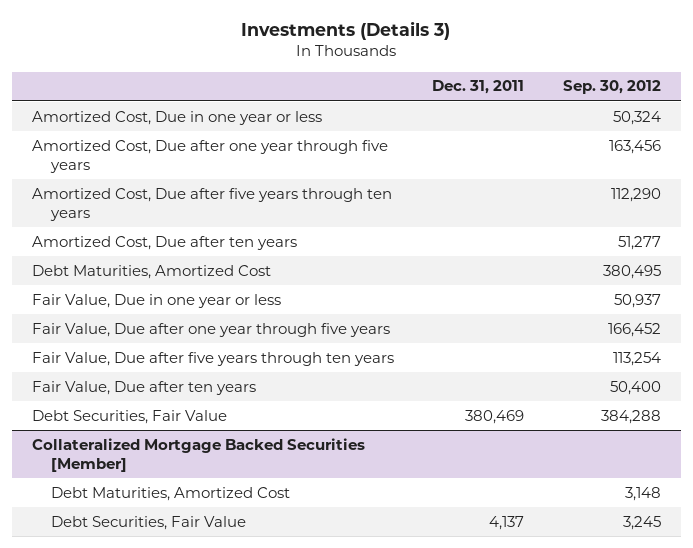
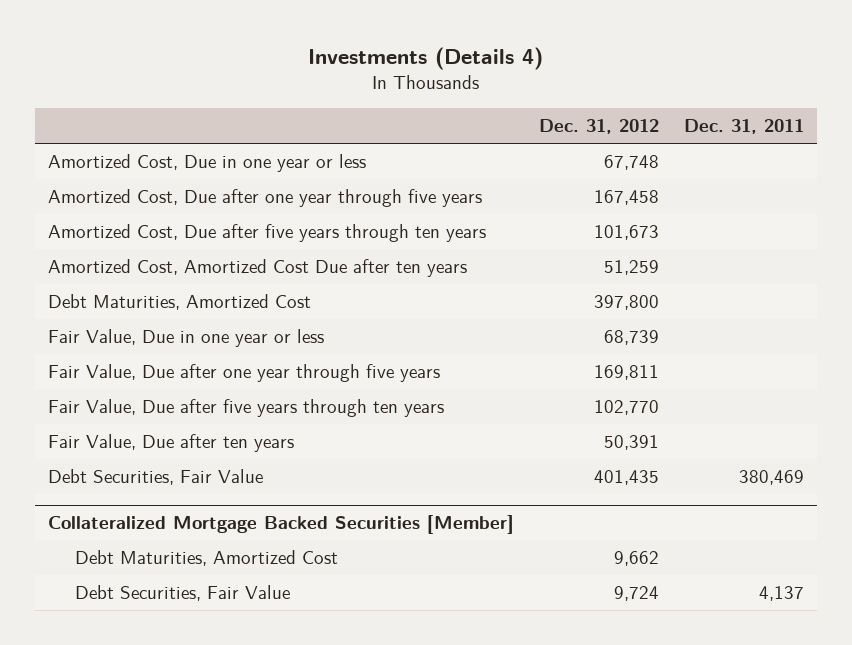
- Investments (Details 3)
+ Investments (Details 4)
- | Dec. 31, 2011 | Sep. 30, 2012
+ | Dec. 31, 2012 | Dec. 31, 2011
- Amortized Cost, Due after ten years | | 51,277
+ Amortized Cost, Amortized Cost Due after ten years | 51,259 |

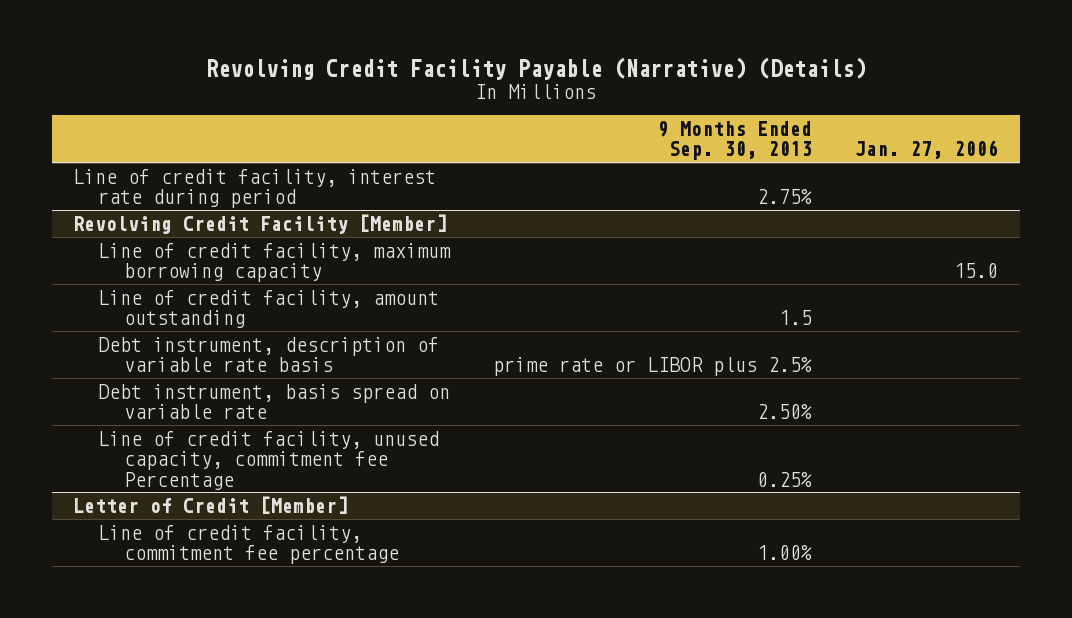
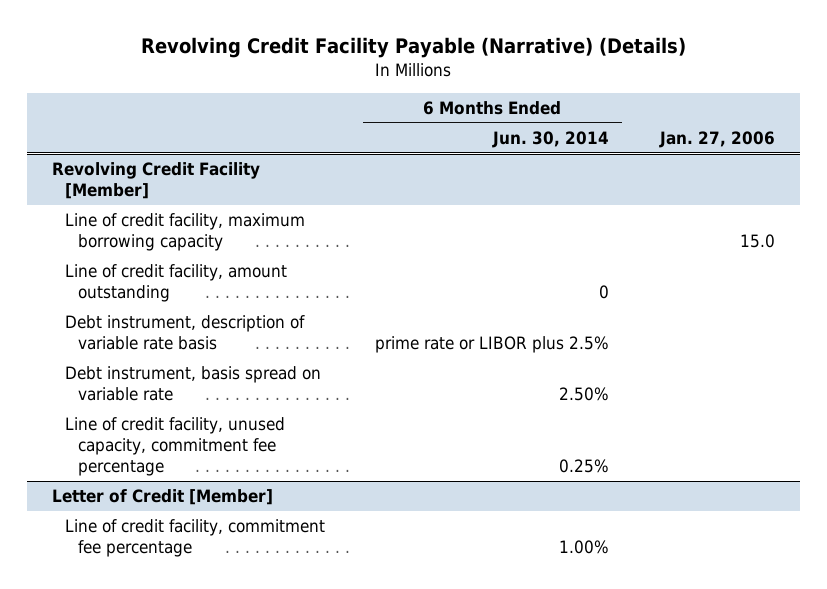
- | 9 Months Ended Sep. 30, 2013 | Jan. 27, 2006
+ | 6 Months Ended Jun. 30, 2014 | Jan. 27, 2006
- Line of credit facility, interest rate during period | 2.75% |
@ Revolving Credit Facility [Member]
- Line of credit facility, unused capacity, commitment fee Percentage | 0.25% |
+ Line of credit facility, unused capacity, commitment fee percentage | 0.25% |

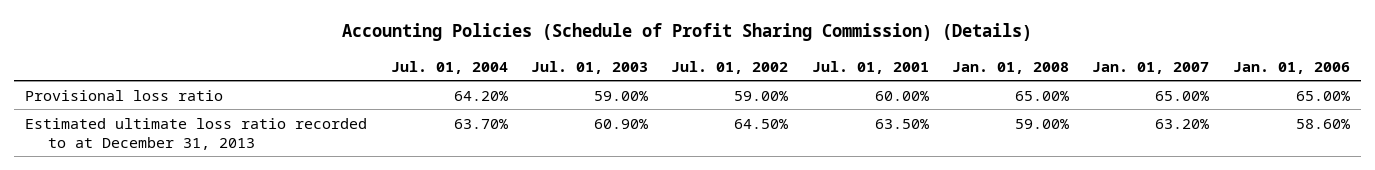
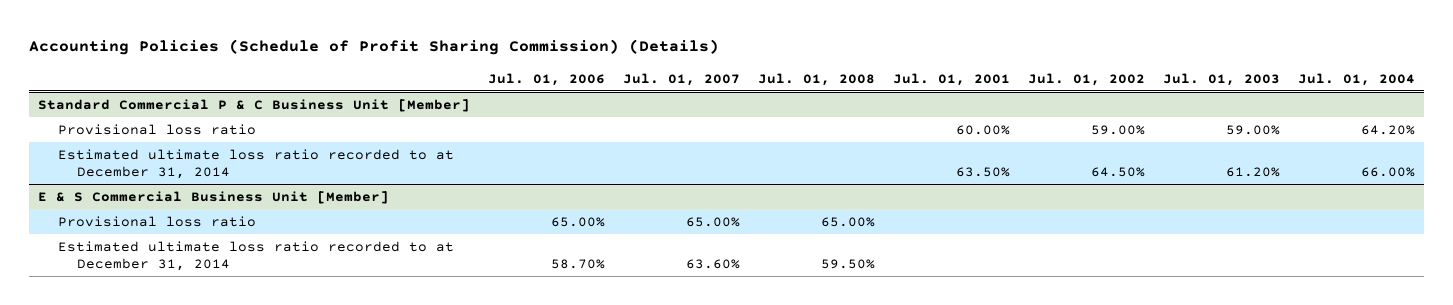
- | Jul. 01, 2004 | Jul. 01, 2003 | Jul. 01, 2002 | Jul. 01, 2001 | Jan. 01, 2008 | Jan. 01, 2007 | Jan. 01, 2006
+ | Jul. 01, 2006 | Jul. 01, 2007 | Jul. 01, 2008 | Jul. 01, 2001 | Jul. 01, 2002 | Jul. 01, 2003 | Jul. 01, 2004
+ Standard Commercial P & C Business Unit [Member]
- Estimated ultimate loss ratio recorded to at December 31, 2013 | 63.70% | 60.90% | 64.50% | 63.50% | 59.00% | 63.20% | 58.60%
+ Estimated ultimate loss ratio recorded to at December 31, 2014 | | | | 63.50% | 64.50% | 61.20% | 66.00%
+ E & S Commercial Business Unit [Member]
+ Provisional loss ratio | 65.00% | 65.00% | 65.00% | | | |
+ Estimated ultimate loss ratio recorded to at December 31, 2014 | 58.70% | 63.60% | 59.50% | | | |

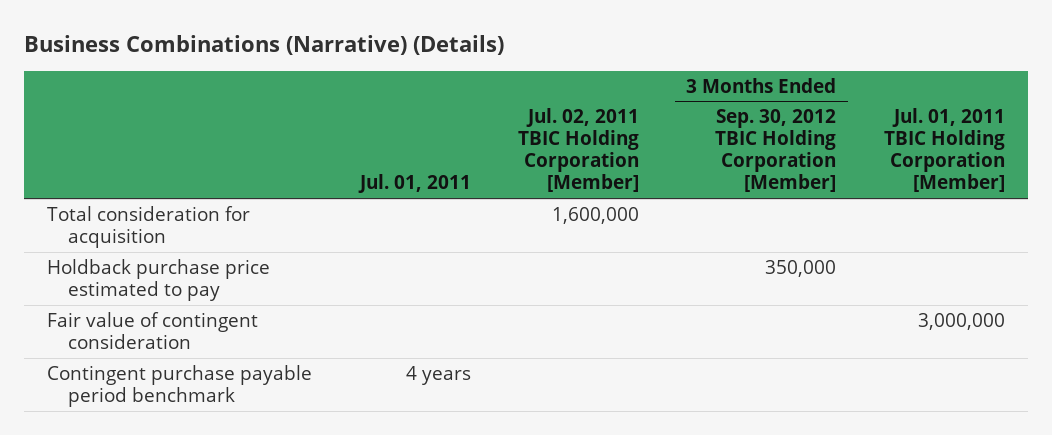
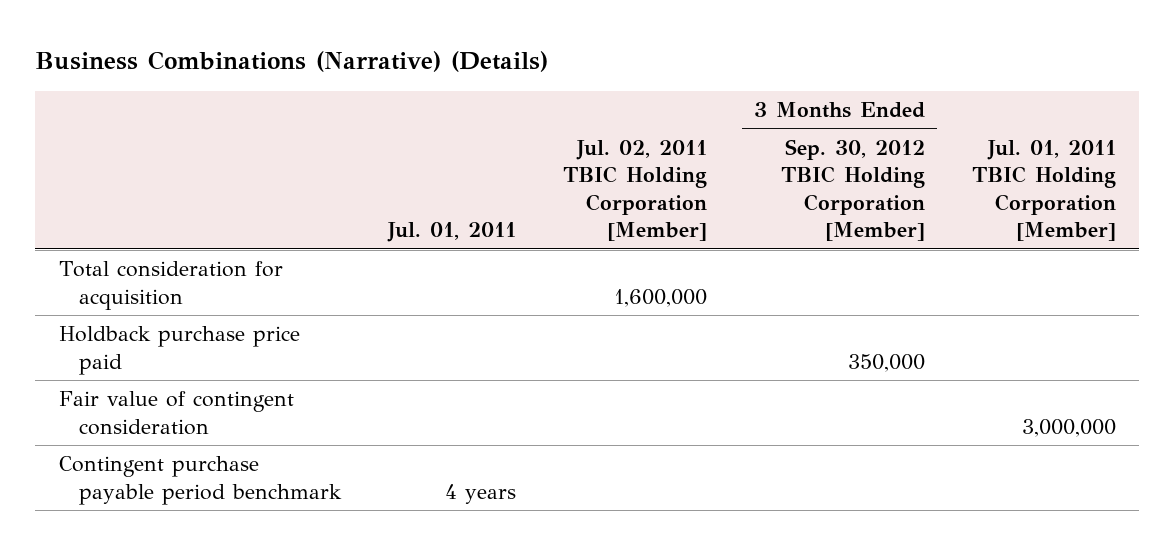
- Holdback purchase price estimated to pay | | | 350,000 |
+ Holdback purchase price paid | | | 350,000 |

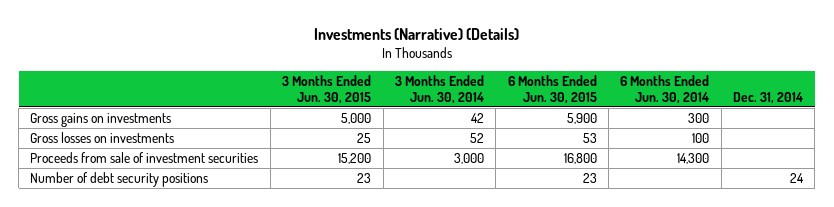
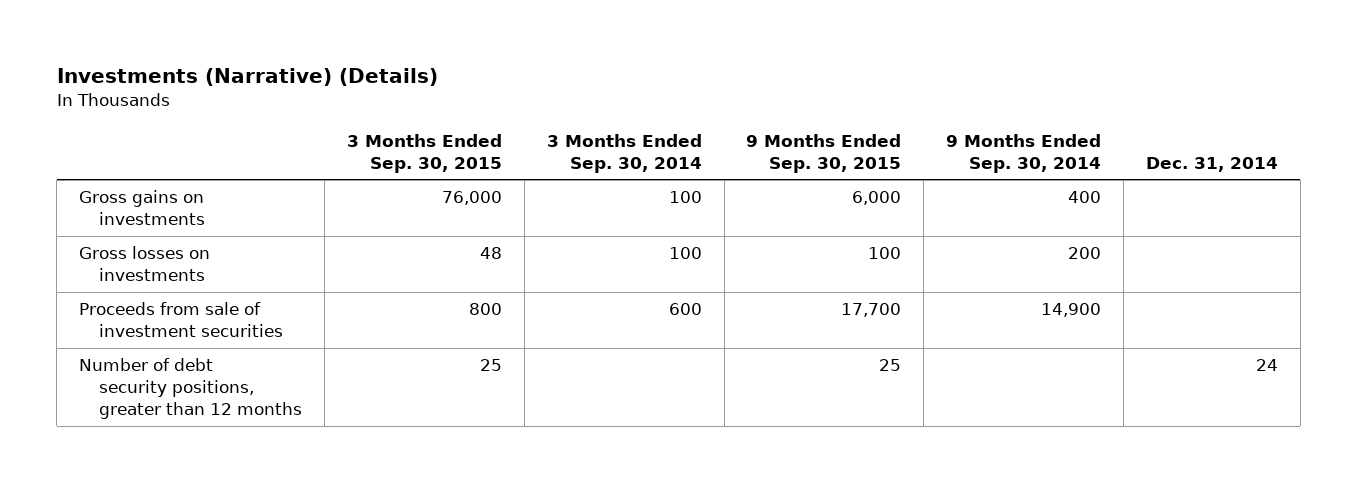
- | 3 Months Ended Jun. 30, 2015 | 3 Months Ended Jun. 30, 2014 | 6 Months Ended Jun. 30, 2015 | 6 Months Ended Jun. 30, 2014 | Dec. 31, 2014
+ | 3 Months Ended Sep. 30, 2015 | 3 Months Ended Sep. 30, 2014 | 9 Months Ended Sep. 30, 2015 | 9 Months Ended Sep. 30, 2014 | Dec. 31, 2014
- Number of debt security positions | 23 | | 23 | | 24
+ Number of debt security positions, greater than 12 months | 25 | | 25 | | 24

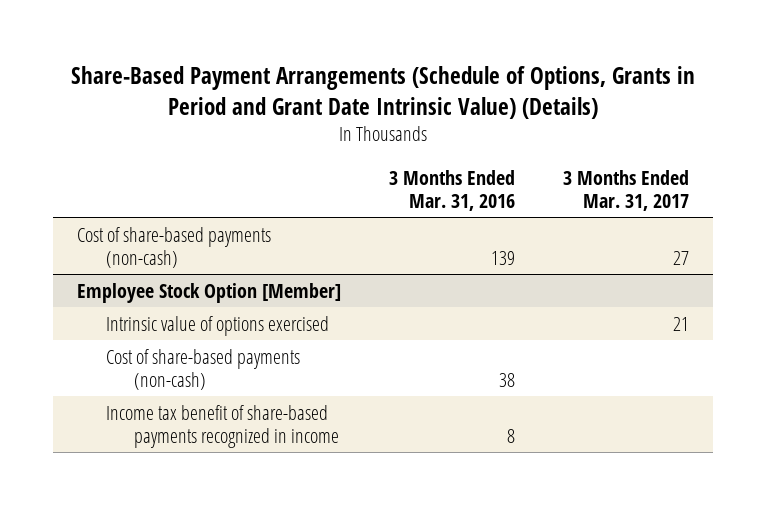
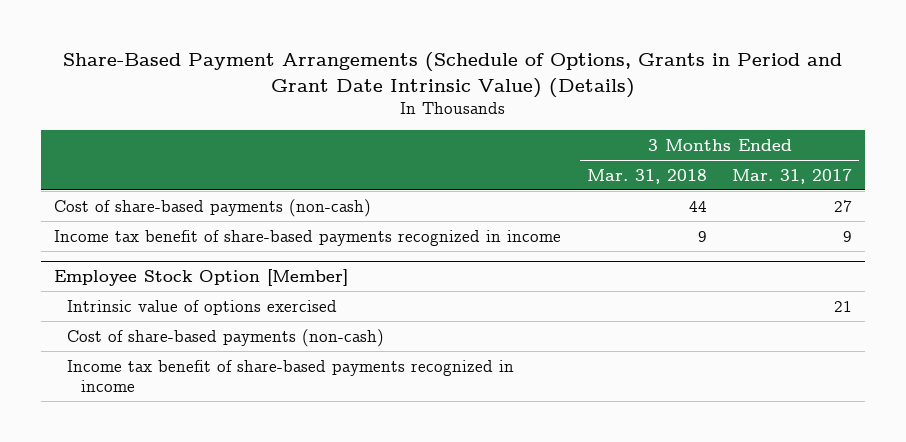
- | 3 Months Ended Mar. 31, 2016 | 3 Months Ended Mar. 31, 2017
+ | 3 Months Ended Mar. 31, 2018 | 3 Months Ended Mar. 31, 2017
+ Income tax benefit of share-based payments recognized in income | 9 | 9

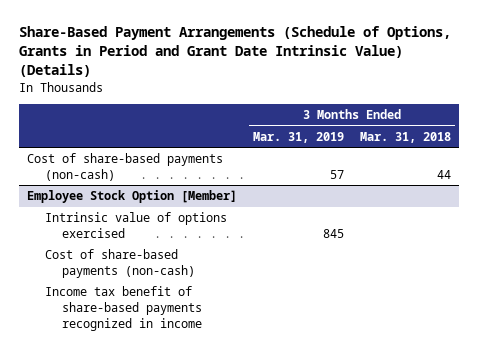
- | 3 Months Ended Mar. 31, 2018 | 3 Months Ended Mar. 31, 2017
+ | 3 Months Ended Mar. 31, 2019 | 3 Months Ended Mar. 31, 2018
- Income tax benefit of share-based payments recognized in income | 9 | 9

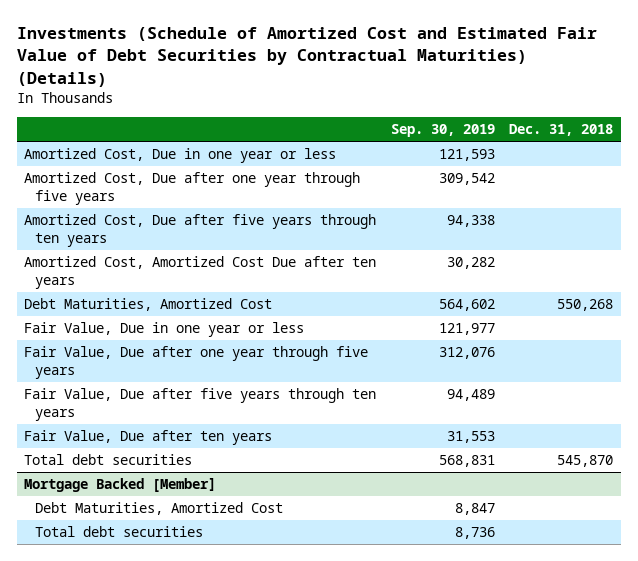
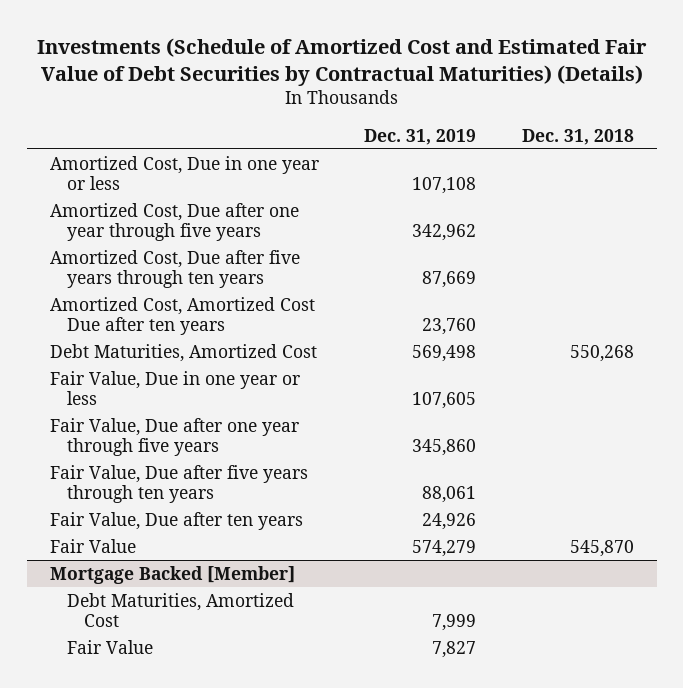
- | Sep. 30, 2019 | Dec. 31, 2018
+ | Dec. 31, 2019 | Dec. 31, 2018
- Total debt securities | 568,831 | 545,870
+ Fair Value | 574,279 | 545,870
@ Mortgage Backed [Member]
- Total debt securities | 8,736 |
+ Fair Value | 7,827 |

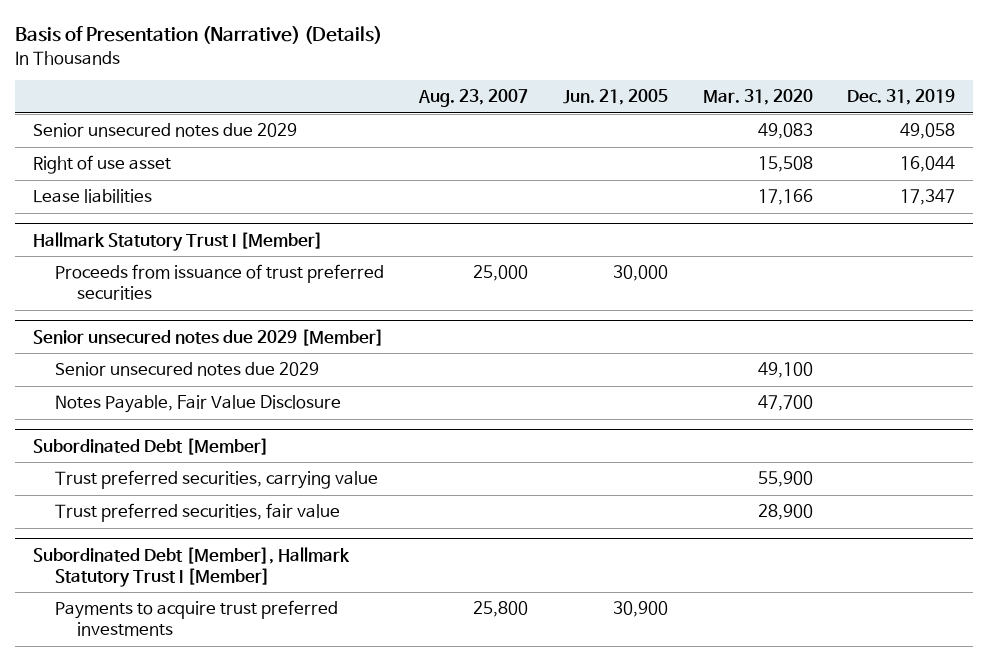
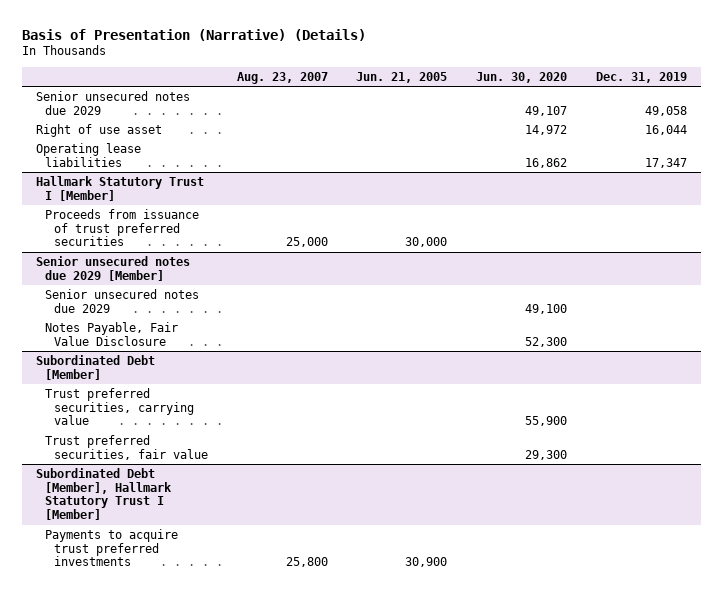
- | Aug. 23, 2007 | Jun. 21, 2005 | Mar. 31, 2020 | Dec. 31, 2019
+ | Aug. 23, 2007 | Jun. 21, 2005 | Jun. 30, 2020 | Dec. 31, 2019
- Lease liabilities | | | 17,166 | 17,347
+ Operating lease liabilities | | | 16,862 | 17,347

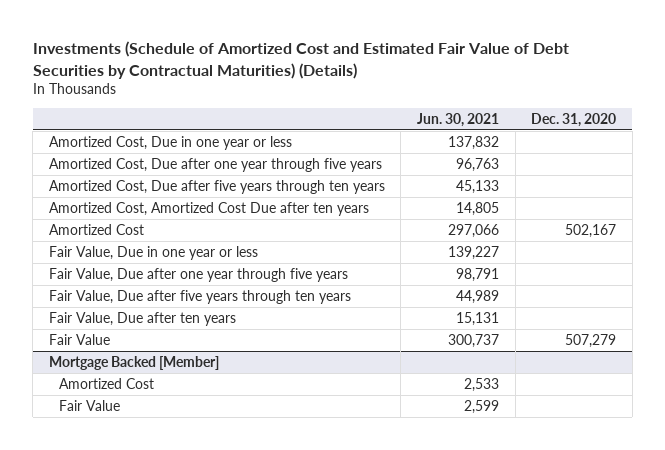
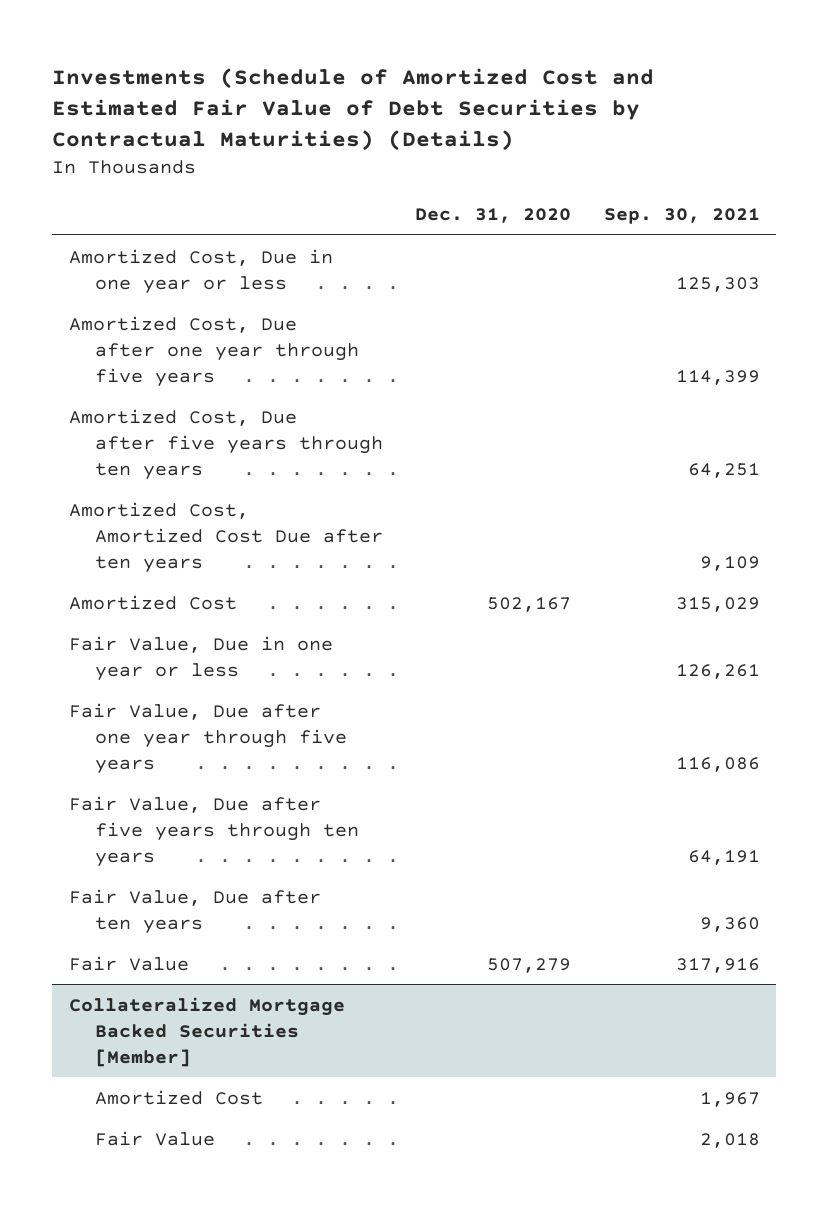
- | Jun. 30, 2021 | Dec. 31, 2020
+ | Dec. 31, 2020 | Sep. 30, 2021
- Mortgage Backed [Member]
+ Collateralized Mortgage Backed Securities [Member]

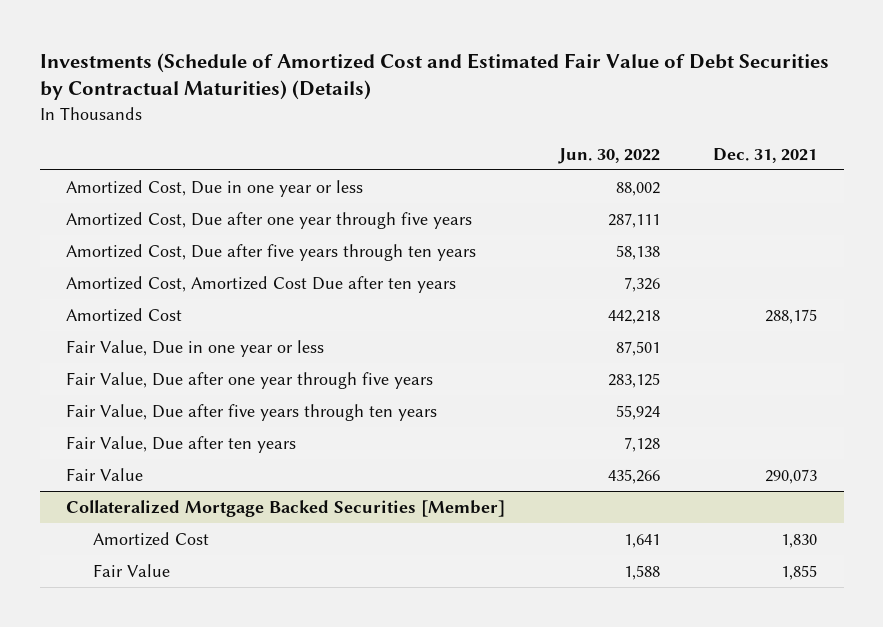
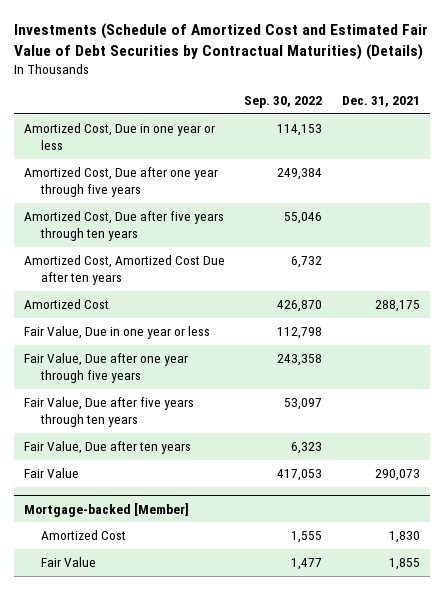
- | Jun. 30, 2022 | Dec. 31, 2021
+ | Sep. 30, 2022 | Dec. 31, 2021
- Collateralized Mortgage Backed Securities [Member]
+ Mortgage-backed [Member]

